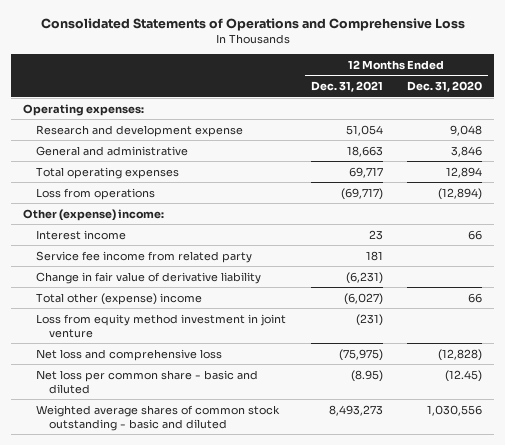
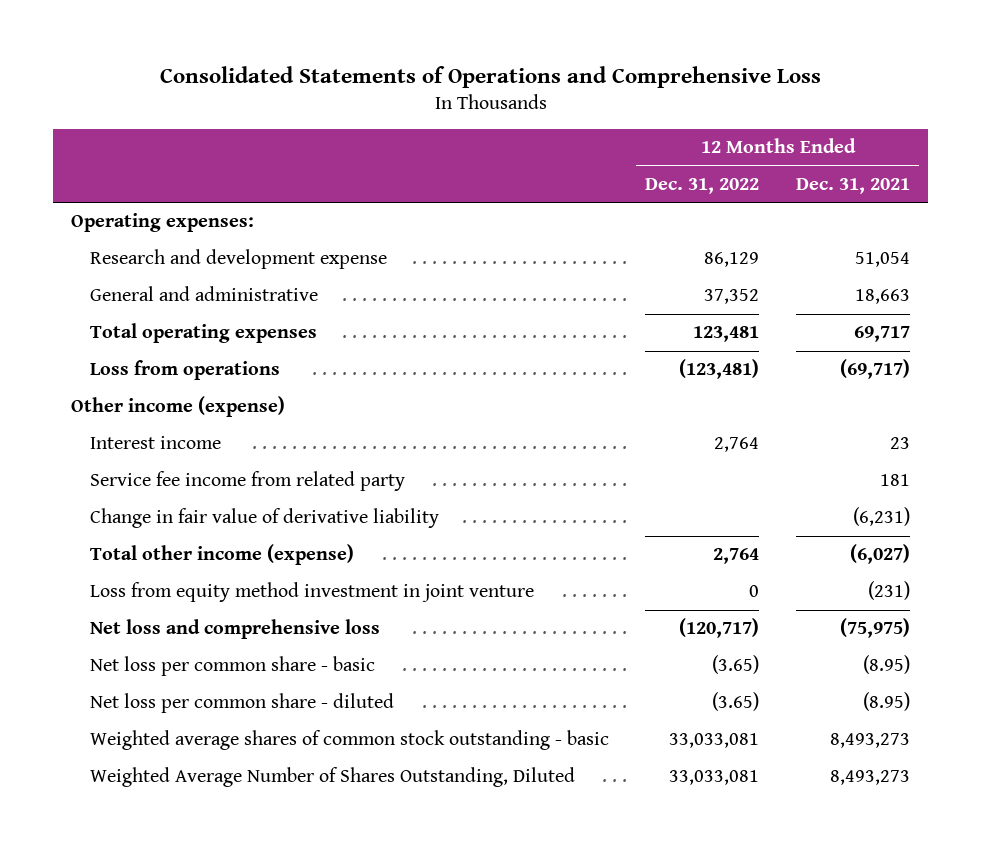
- | 12 Months Ended Dec. 31, 2021 | 12 Months Ended Dec. 31, 2020
+ | 12 Months Ended Dec. 31, 2022 | 12 Months Ended Dec. 31, 2021
- Other (expense) income:
+ Other income (expense)
- Total other (expense) income | (6,027) | 66
+ Total other income (expense) | 2,764 | (6,027)
- Net loss per common share - basic and diluted | (8.95) | (12.45)
- Weighted average shares of common stock outstanding - basic and diluted | 8,493,273 | 1,030,556
+ Net loss per common share - basic | (3.65) | (8.95)
+ Net loss per common share - diluted | (3.65) | (8.95)
+ Weighted average shares of common stock outstanding - basic | 33,033,081 | 8,493,273
+ Weighted Average Number of Shares Outstanding, Diluted | 33,033,081 | 8,493,273

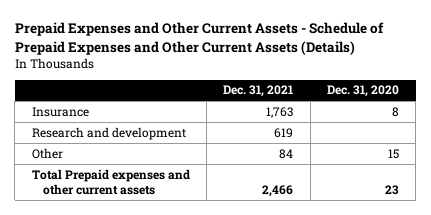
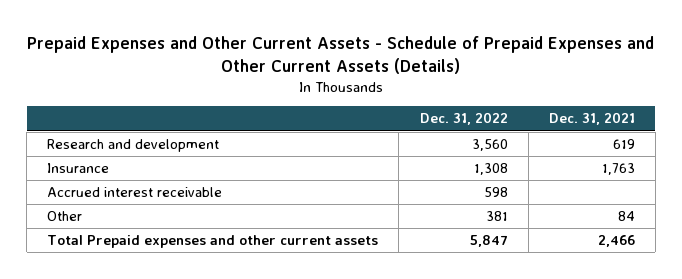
- | Dec. 31, 2021 | Dec. 31, 2020
+ | Dec. 31, 2022 | Dec. 31, 2021
moved down: Insurance | 1,308 | 1,763
+ Accrued interest receivable | 598 |

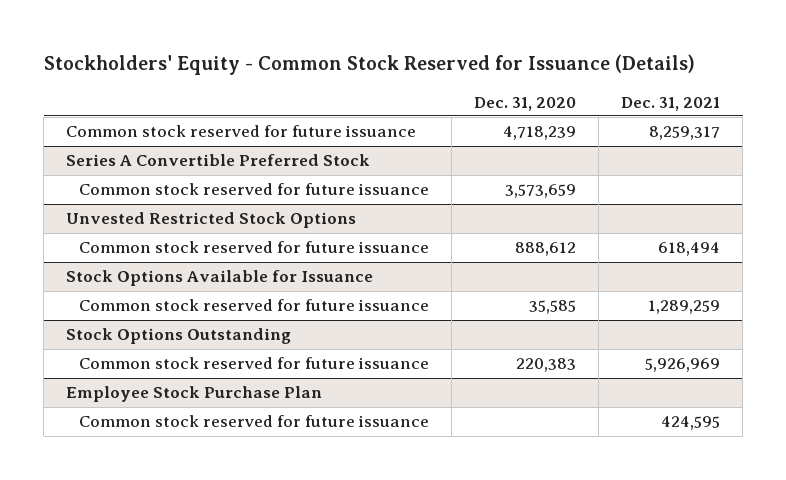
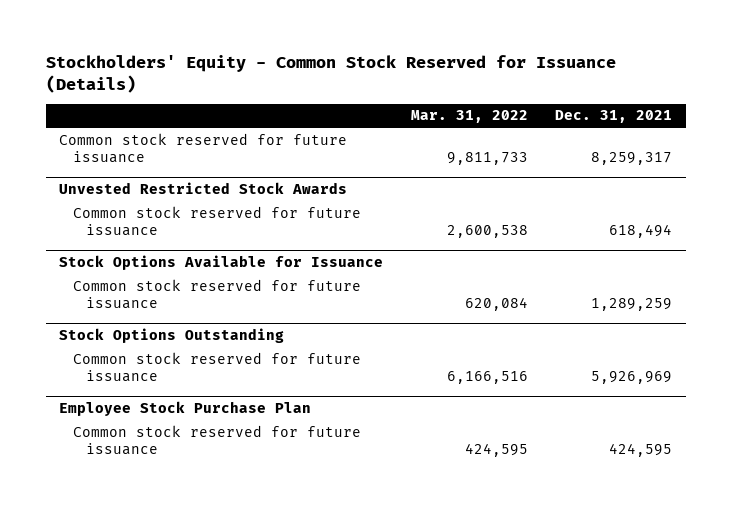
- | Dec. 31, 2020 | Dec. 31, 2021
+ | Mar. 31, 2022 | Dec. 31, 2021
- Series A Convertible Preferred Stock
- Common stock reserved for future issuance | 3,573,659 |
- Unvested Restricted Stock Options
+ Unvested Restricted Stock Awards

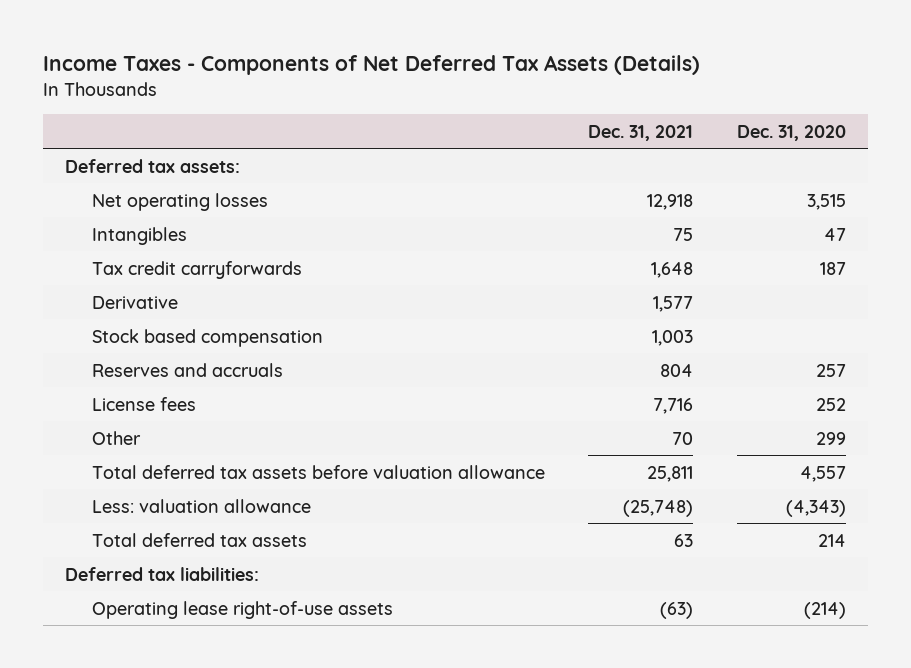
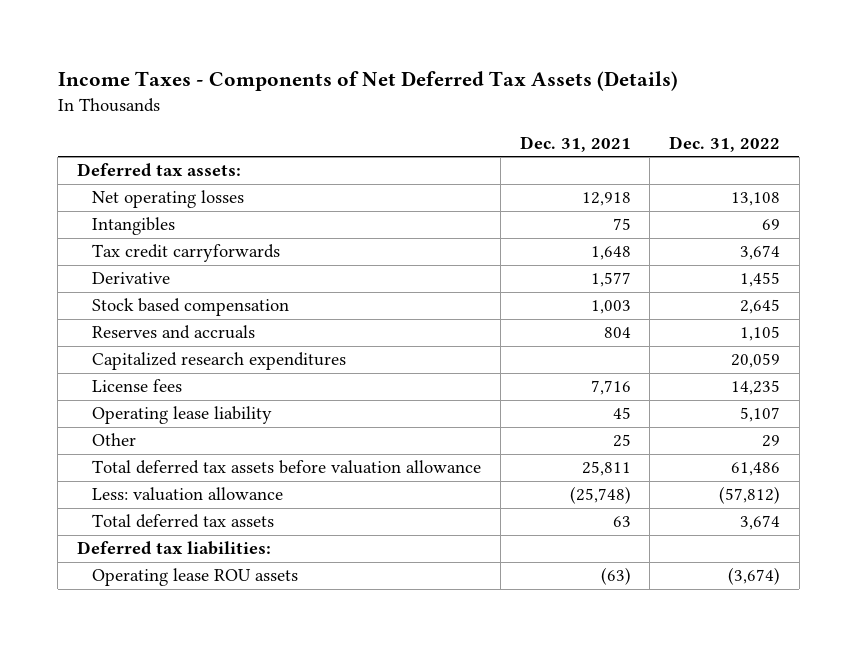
- | Dec. 31, 2021 | Dec. 31, 2020
+ | Dec. 31, 2021 | Dec. 31, 2022
+ Capitalized research expenditures | | 20,059
- Other | 70 | 299
+ Operating lease liability | 45 | 5,107
+ Other | 25 | 29
- Operating lease right-of-use assets | (63) | (214)
+ Operating lease ROU assets | (63) | (3,674)

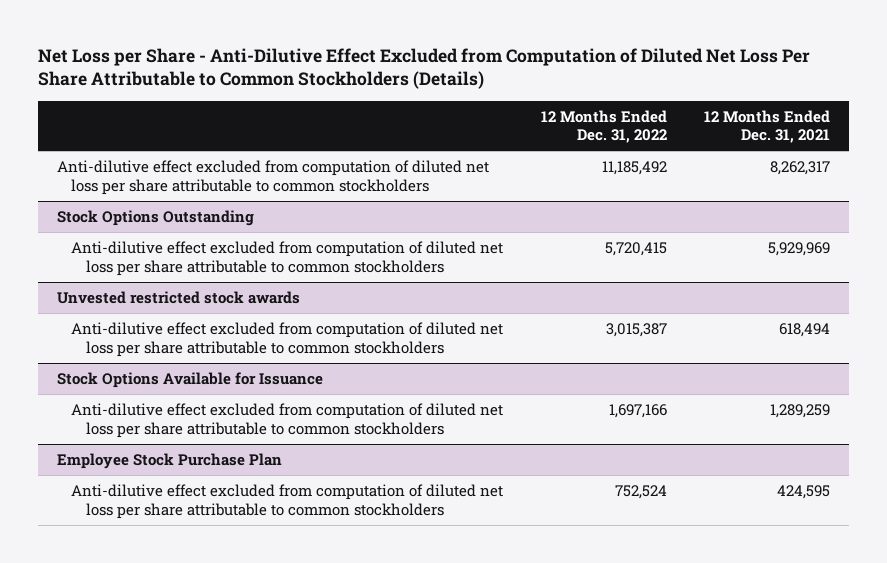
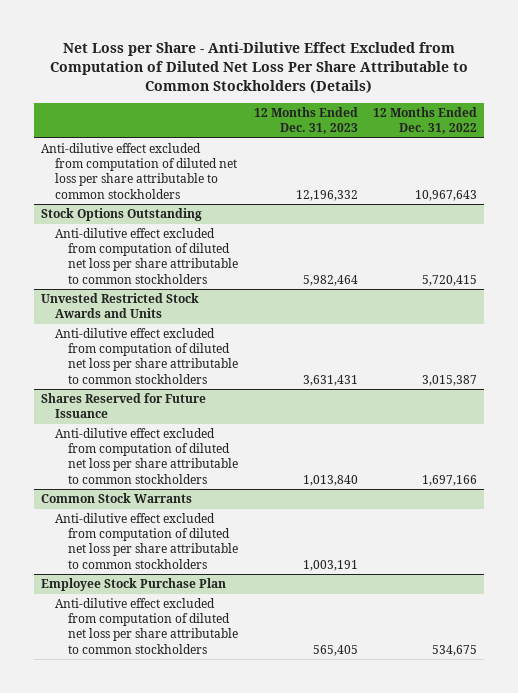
- | 12 Months Ended Dec. 31, 2022 | 12 Months Ended Dec. 31, 2021
+ | 12 Months Ended Dec. 31, 2023 | 12 Months Ended Dec. 31, 2022
- Anti-dilutive effect excluded from computation of diluted net loss per share attributable to common stockholders | 11,185,492 | 8,262,317
+ Anti-dilutive effect excluded from computation of diluted net loss per share attributable to common stockholders | 12,196,332 | 10,967,643
- Unvested restricted stock awards
+ Unvested Restricted Stock Awards and Units
- Stock Options Available for Issuance
+ Shares Reserved for Future Issuance
+ Common Stock Warrants
+ Anti-dilutive effect excluded from computation of diluted net loss per share attributable to common stockholders | 1,003,191 |
@ Employee Stock Purchase Plan
- Anti-dilutive effect excluded from computation of diluted net loss per share attributable to common stockholders | 752,524 | 424,595
+ Anti-dilutive effect excluded from computation of diluted net loss per share attributable to common stockholders | 565,405 | 534,675

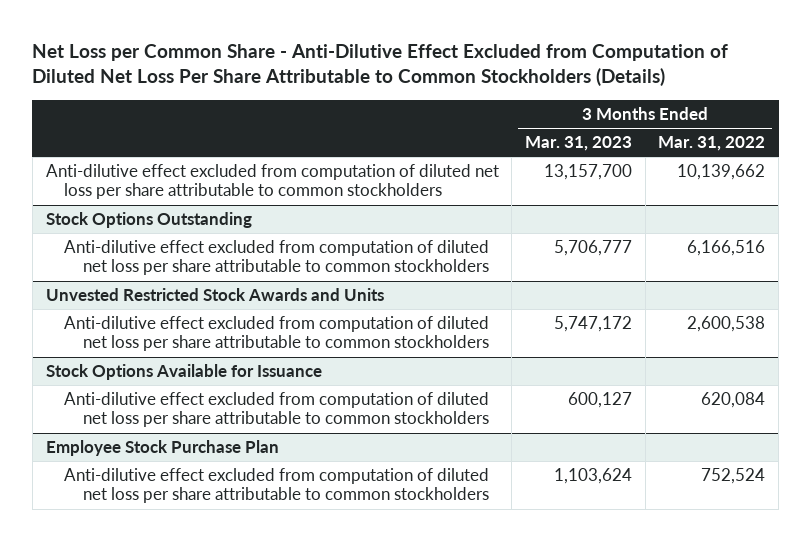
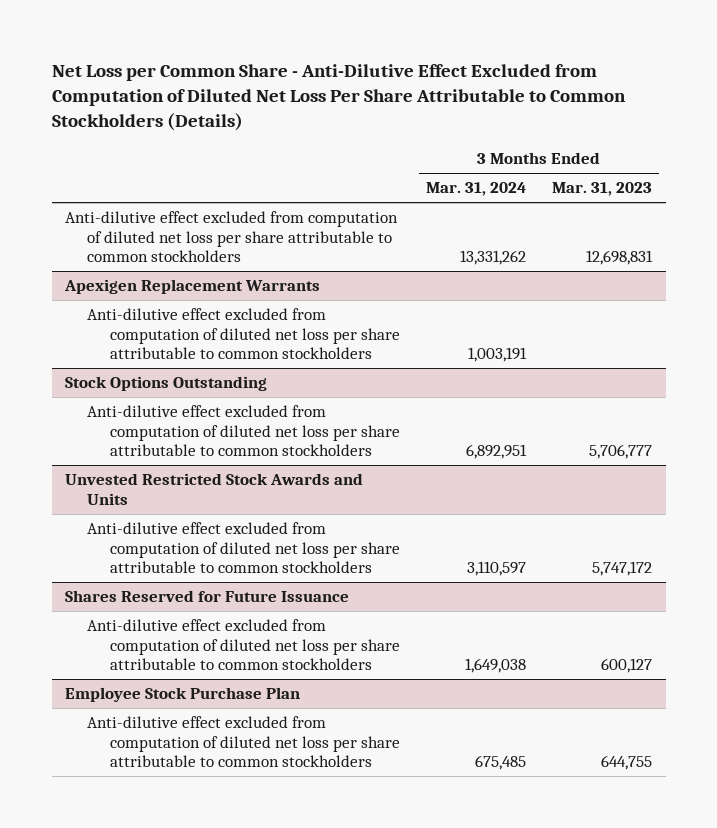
- | 3 Months Ended Mar. 31, 2023 | 3 Months Ended Mar. 31, 2022
+ | 3 Months Ended Mar. 31, 2024 | 3 Months Ended Mar. 31, 2023
- Anti-dilutive effect excluded from computation of diluted net loss per share attributable to common stockholders | 13,157,700 | 10,139,662
+ Anti-dilutive effect excluded from computation of diluted net loss per share attributable to common stockholders | 13,331,262 | 12,698,831
+ Apexigen Replacement Warrants
+ Anti-dilutive effect excluded from computation of diluted net loss per share attributable to common stockholders | 1,003,191 |
- Stock Options Available for Issuance
+ Shares Reserved for Future Issuance
@ Employee Stock Purchase Plan
- Anti-dilutive effect excluded from computation of diluted net loss per share attributable to common stockholders | 1,103,624 | 752,524
+ Anti-dilutive effect excluded from computation of diluted net loss per share attributable to common stockholders | 675,485 | 644,755

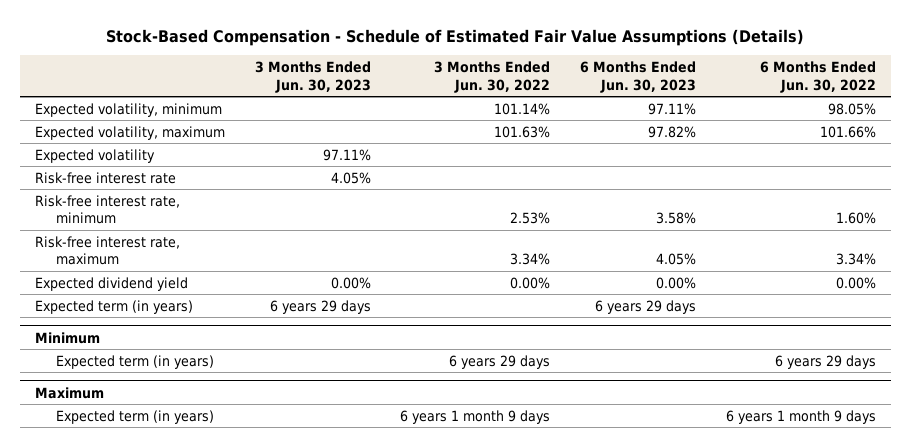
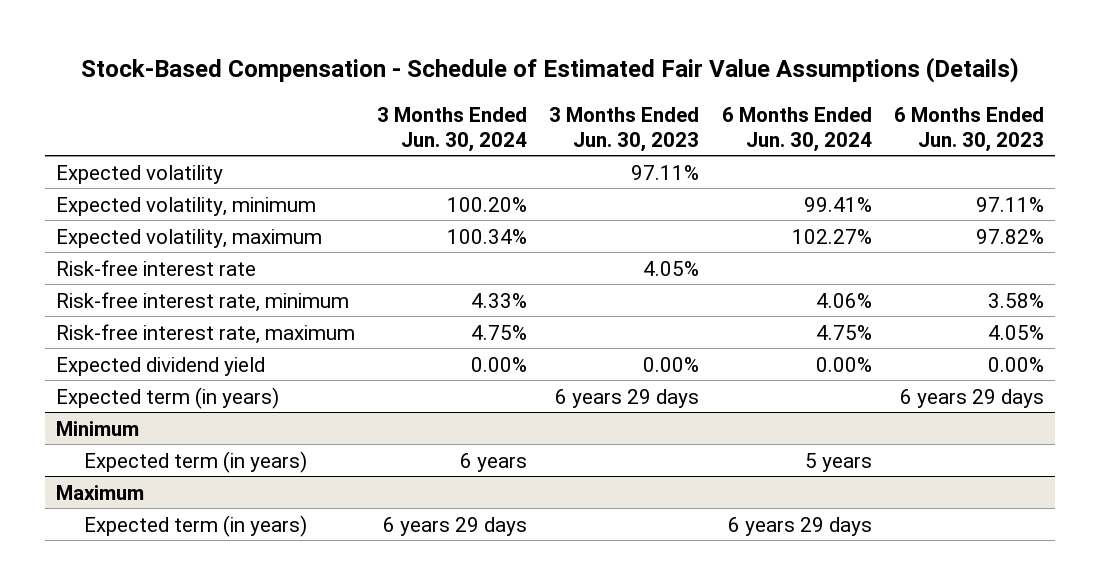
- | 3 Months Ended Jun. 30, 2023 | 3 Months Ended Jun. 30, 2022 | 6 Months Ended Jun. 30, 2023 | 6 Months Ended Jun. 30, 2022
+ | 3 Months Ended Jun. 30, 2024 | 3 Months Ended Jun. 30, 2023 | 6 Months Ended Jun. 30, 2024 | 6 Months Ended Jun. 30, 2023
moved up: Expected volatility | | 97.11% | |

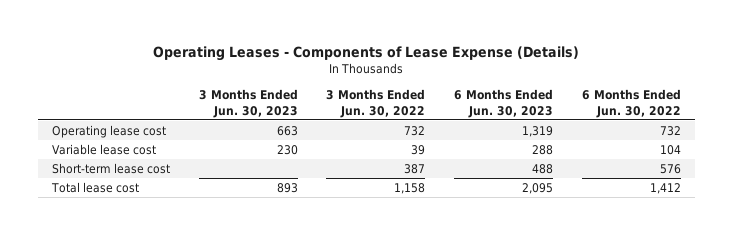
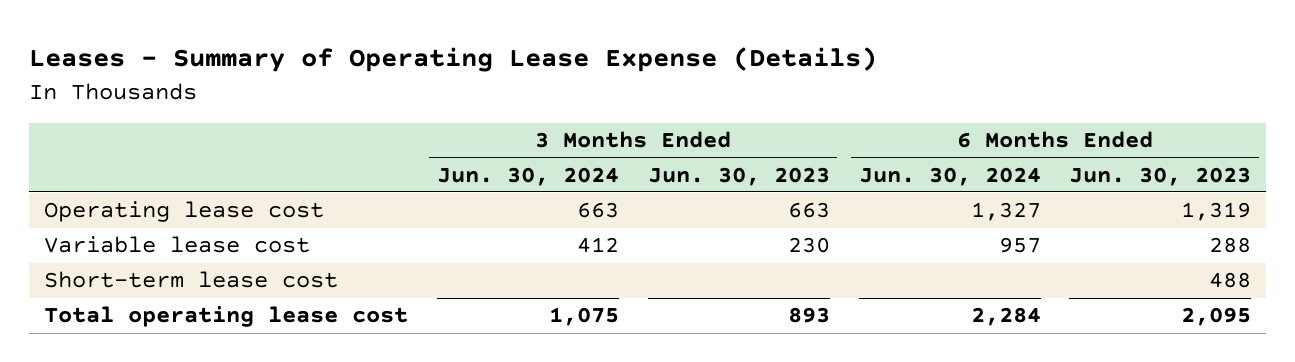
- Operating Leases - Components of Lease Expense (Details)
+ Leases - Summary of Operating Lease Expense (Details)
- | 3 Months Ended Jun. 30, 2023 | 3 Months Ended Jun. 30, 2022 | 6 Months Ended Jun. 30, 2023 | 6 Months Ended Jun. 30, 2022
+ | 3 Months Ended Jun. 30, 2024 | 3 Months Ended Jun. 30, 2023 | 6 Months Ended Jun. 30, 2024 | 6 Months Ended Jun. 30, 2023
- Total lease cost | 893 | 1,158 | 2,095 | 1,412
+ Total operating lease cost | 1,075 | 893 | 2,284 | 2,095

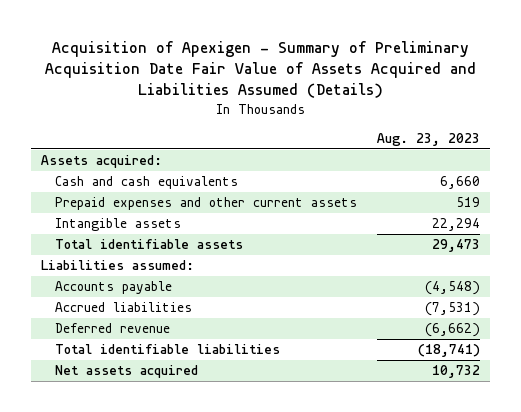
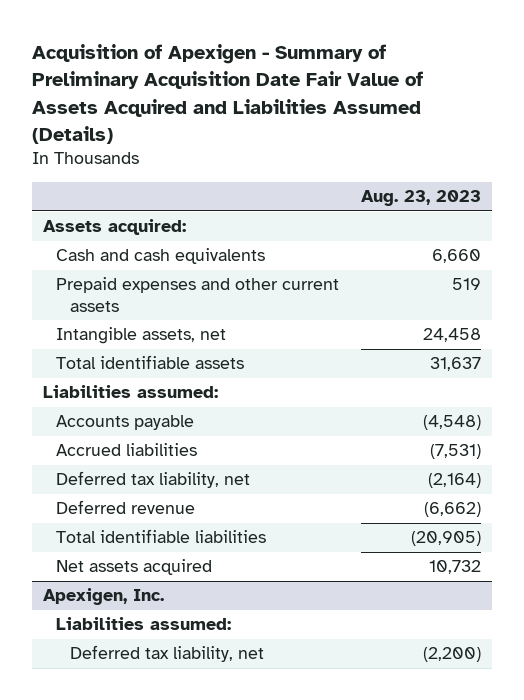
- Intangible assets | 22,294
- Total identifiable assets | 29,473
+ Intangible assets, net | 24,458
+ Total identifiable assets | 31,637
+ Deferred tax liability, net | (2,164)
- Total identifiable liabilities | (18,741)
+ Total identifiable liabilities | (20,905)
+ Apexigen, Inc.
+ Liabilities assumed:
+ Deferred tax liability, net | (2,200)

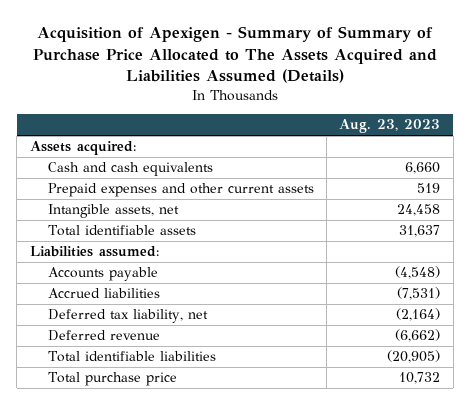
- Acquisition of Apexigen - Summary of Preliminary Acquisition Date Fair Value of Assets Acquired and Liabilities Assumed (Details)
+ Acquisition of Apexigen - Summary of Summary of Purchase Price Allocated to The Assets Acquired and Liabilities Assumed (Details)
- Net assets acquired | 10,732
- Apexigen, Inc.
- Liabilities assumed:
- Deferred tax liability, net | (2,200)
+ Total purchase price | 10,732

